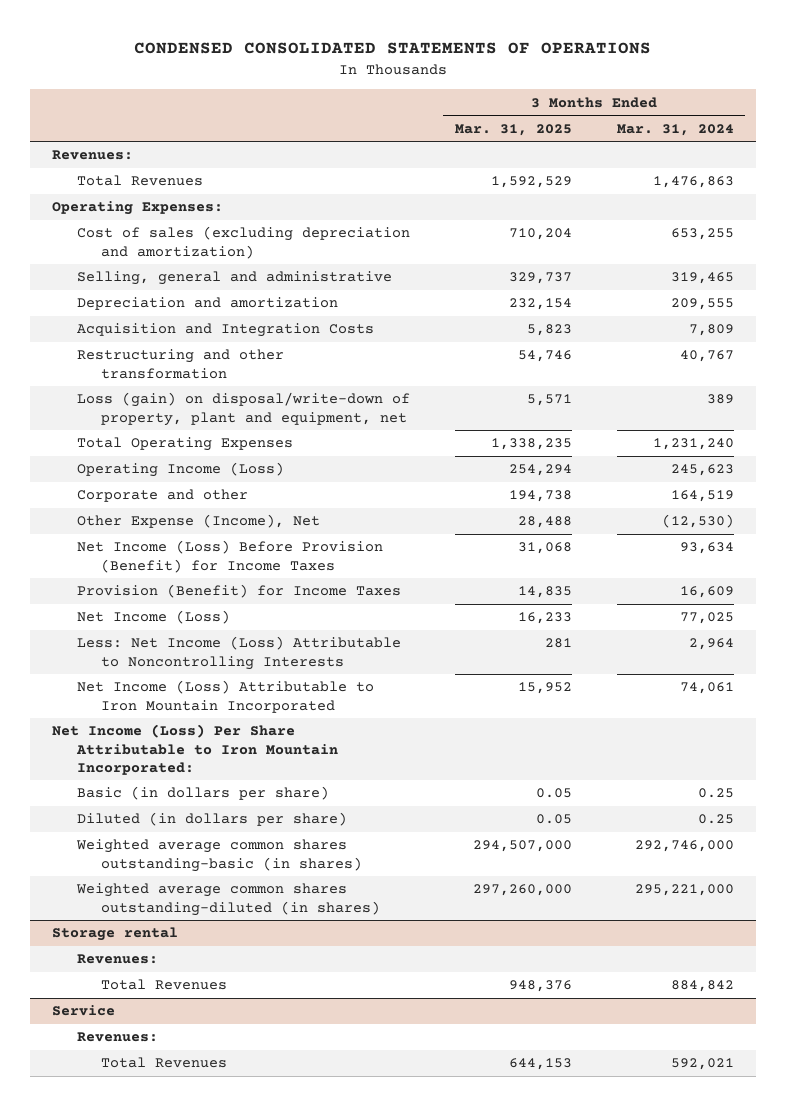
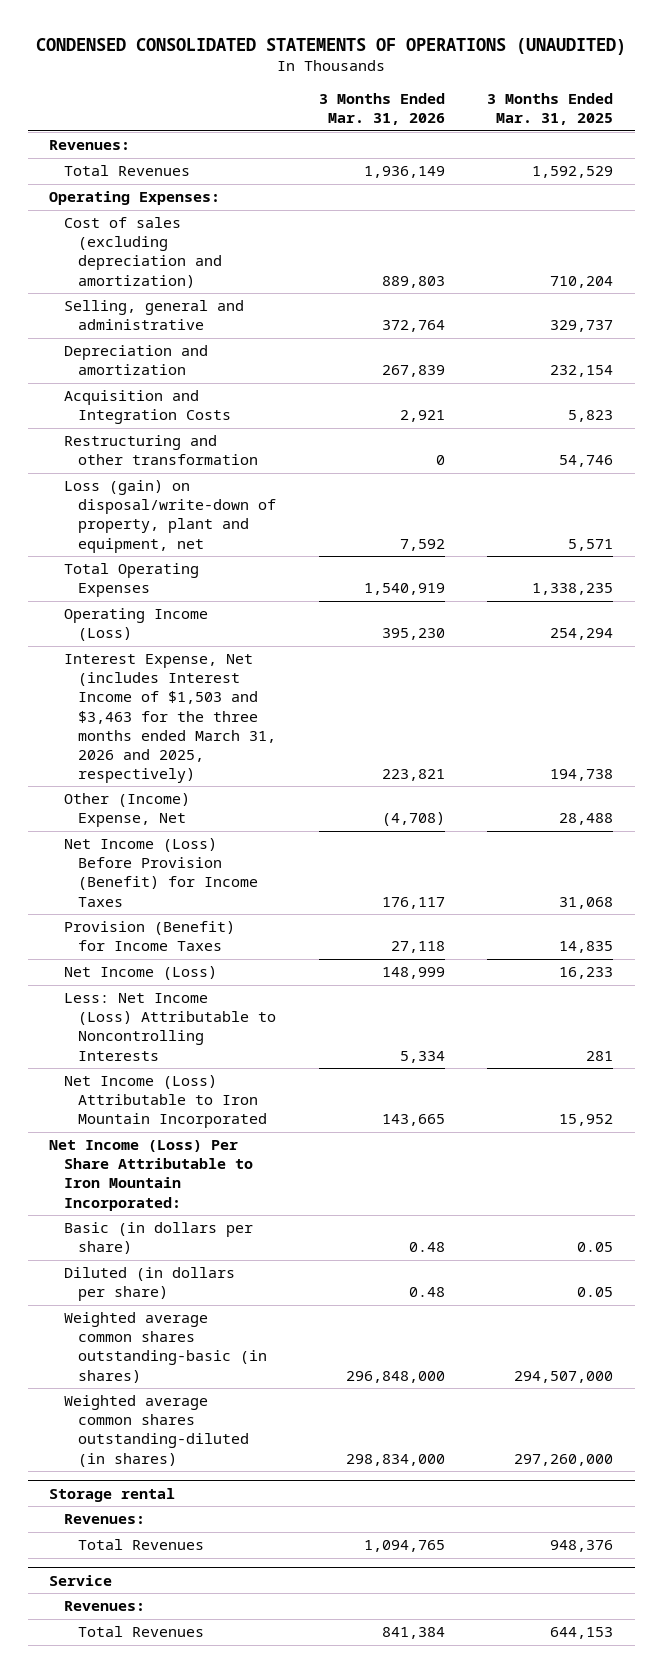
- CONDENSED CONSOLIDATED STATEMENTS OF OPERATIONS
+ CONDENSED CONSOLIDATED STATEMENTS OF OPERATIONS (UNAUDITED)
- | 3 Months Ended Mar. 31, 2025 | 3 Months Ended Mar. 31, 2024
+ | 3 Months Ended Mar. 31, 2026 | 3 Months Ended Mar. 31, 2025
- Corporate and other | 194,738 | 164,519
- Other Expense (Income), Net | 28,488 | (12,530)
+ Interest Expense, Net (includes Interest Income of $1,503 and $3,463 for the three months ended March 31, 2026 and 2025, respectively) | 223,821 | 194,738
+ Other (Income) Expense, Net | (4,708) | 28,488

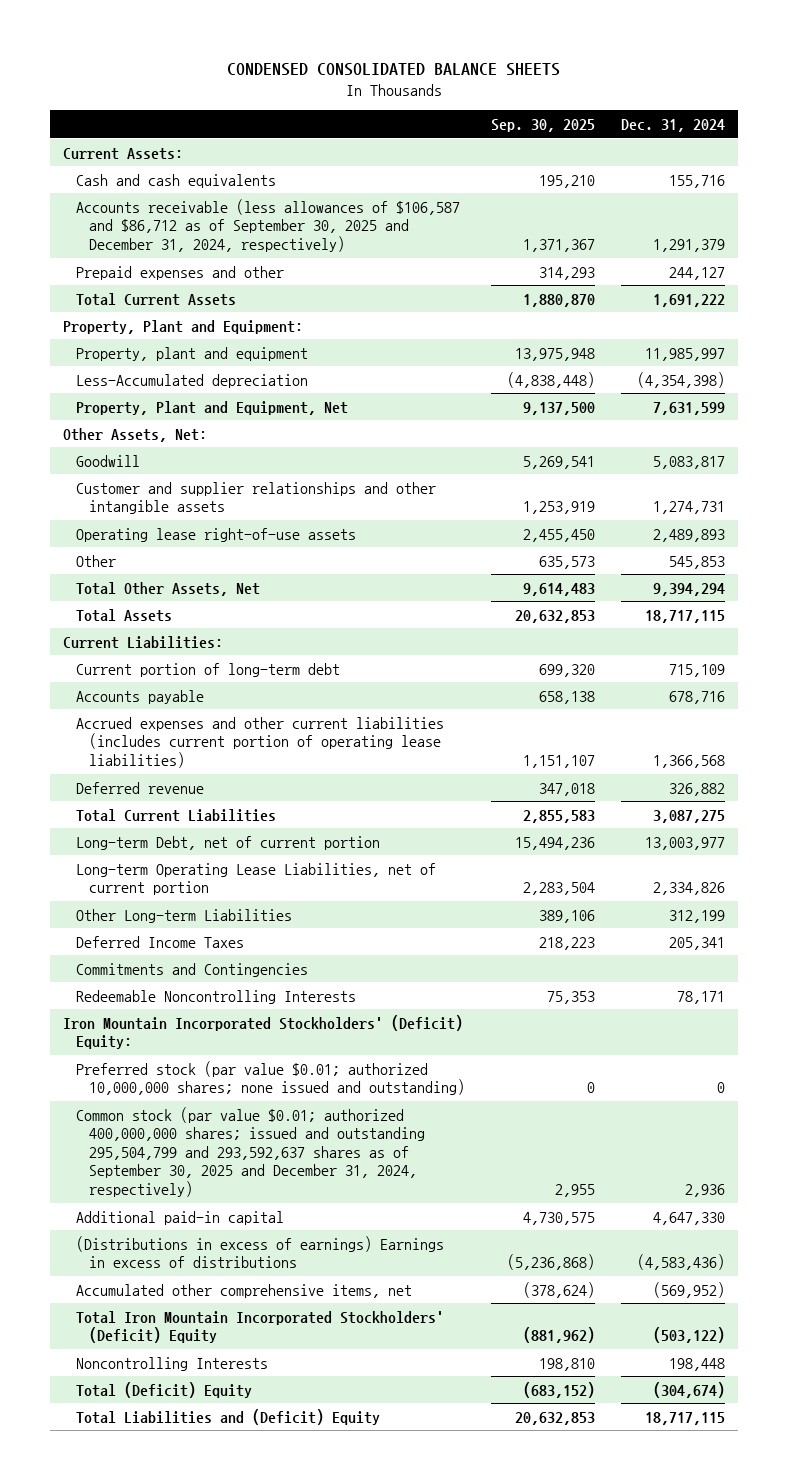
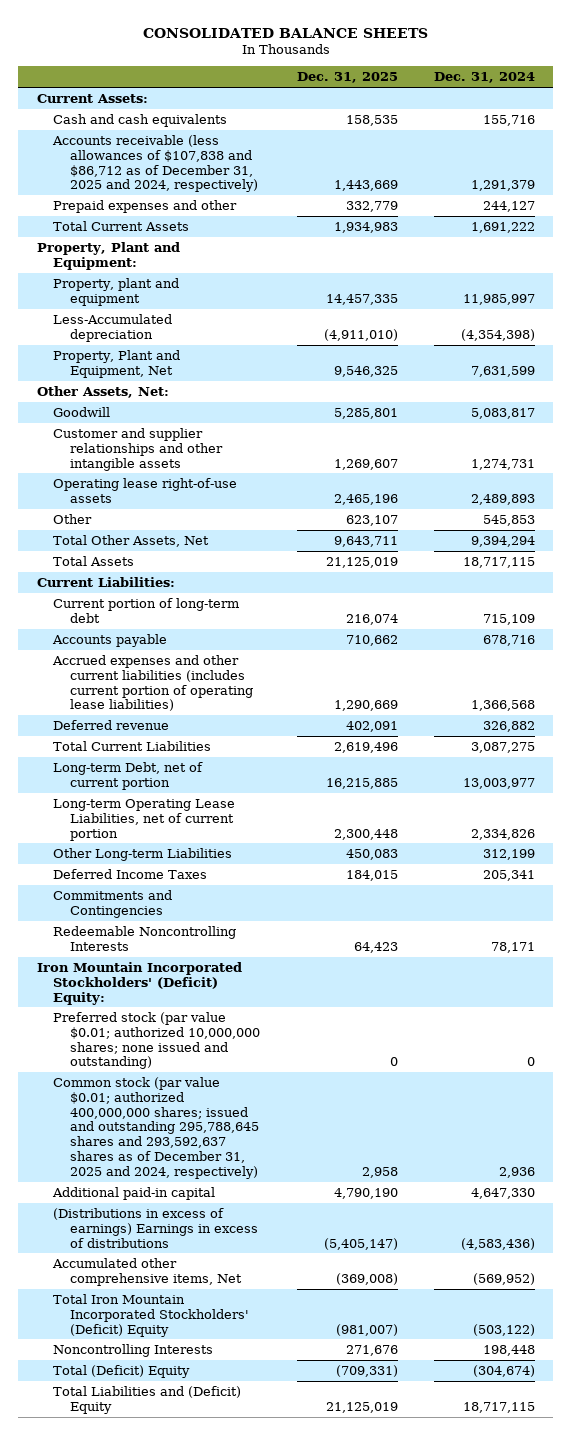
- CONDENSED CONSOLIDATED BALANCE SHEETS
+ CONSOLIDATED BALANCE SHEETS
- | Sep. 30, 2025 | Dec. 31, 2024
+ | Dec. 31, 2025 | Dec. 31, 2024
- Accounts receivable (less allowances of $106,587 and $86,712 as of September 30, 2025 and December 31, 2024, respectively) | 1,371,367 | 1,291,379
+ Accounts receivable (less allowances of $107,838 and $86,712 as of December 31, 2025 and 2024, respectively) | 1,443,669 | 1,291,379
- Common stock (par value $0.01; authorized 400,000,000 shares; issued and outstanding 295,504,799 and 293,592,637 shares as of September 30, 2025 and December 31, 2024, respectively) | 2,955 | 2,936
+ Common stock (par value $0.01; authorized 400,000,000 shares; issued and outstanding 295,788,645 shares and 293,592,637 shares as of December 31, 2025 and 2024, respectively) | 2,958 | 2,936
- Accumulated other comprehensive items, net | (378,624) | (569,952)
+ Accumulated other comprehensive items, Net | (369,008) | (569,952)

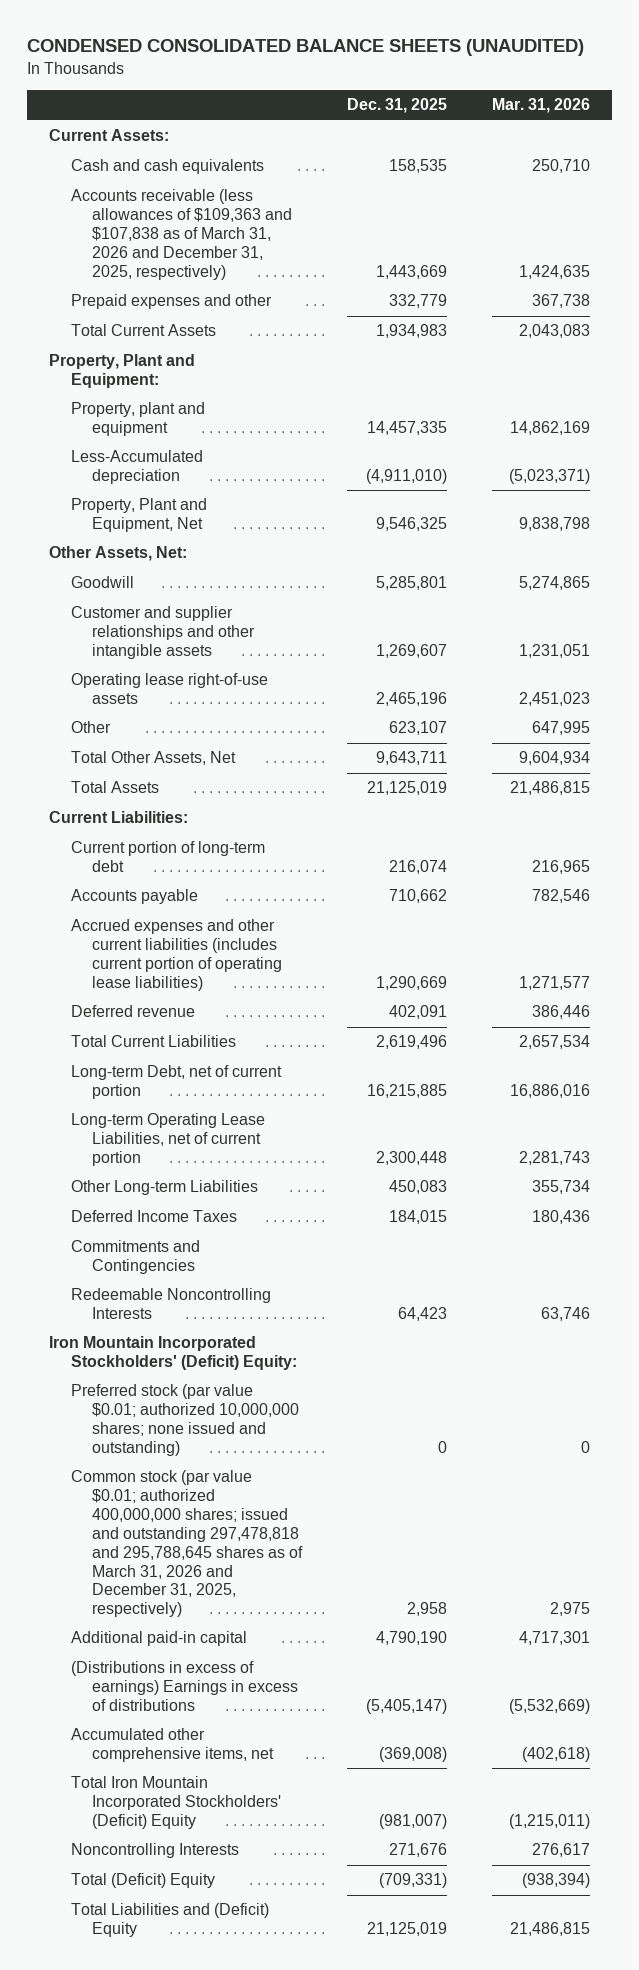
- CONSOLIDATED BALANCE SHEETS
+ CONDENSED CONSOLIDATED BALANCE SHEETS (UNAUDITED)
- | Dec. 31, 2025 | Dec. 31, 2024
+ | Dec. 31, 2025 | Mar. 31, 2026
- Accounts receivable (less allowances of $107,838 and $86,712 as of December 31, 2025 and 2024, respectively) | 1,443,669 | 1,291,379
+ Accounts receivable (less allowances of $109,363 and $107,838 as of March 31, 2026 and December 31, 2025, respectively) | 1,443,669 | 1,424,635
- Common stock (par value $0.01; authorized 400,000,000 shares; issued and outstanding 295,788,645 shares and 293,592,637 shares as of December 31, 2025 and 2024, respectively) | 2,958 | 2,936
+ Common stock (par value $0.01; authorized 400,000,000 shares; issued and outstanding 297,478,818 and 295,788,645 shares as of March 31, 2026 and December 31, 2025, respectively) | 2,958 | 2,975
- Accumulated other comprehensive items, Net | (369,008) | (569,952)
+ Accumulated other comprehensive items, net | (369,008) | (402,618)

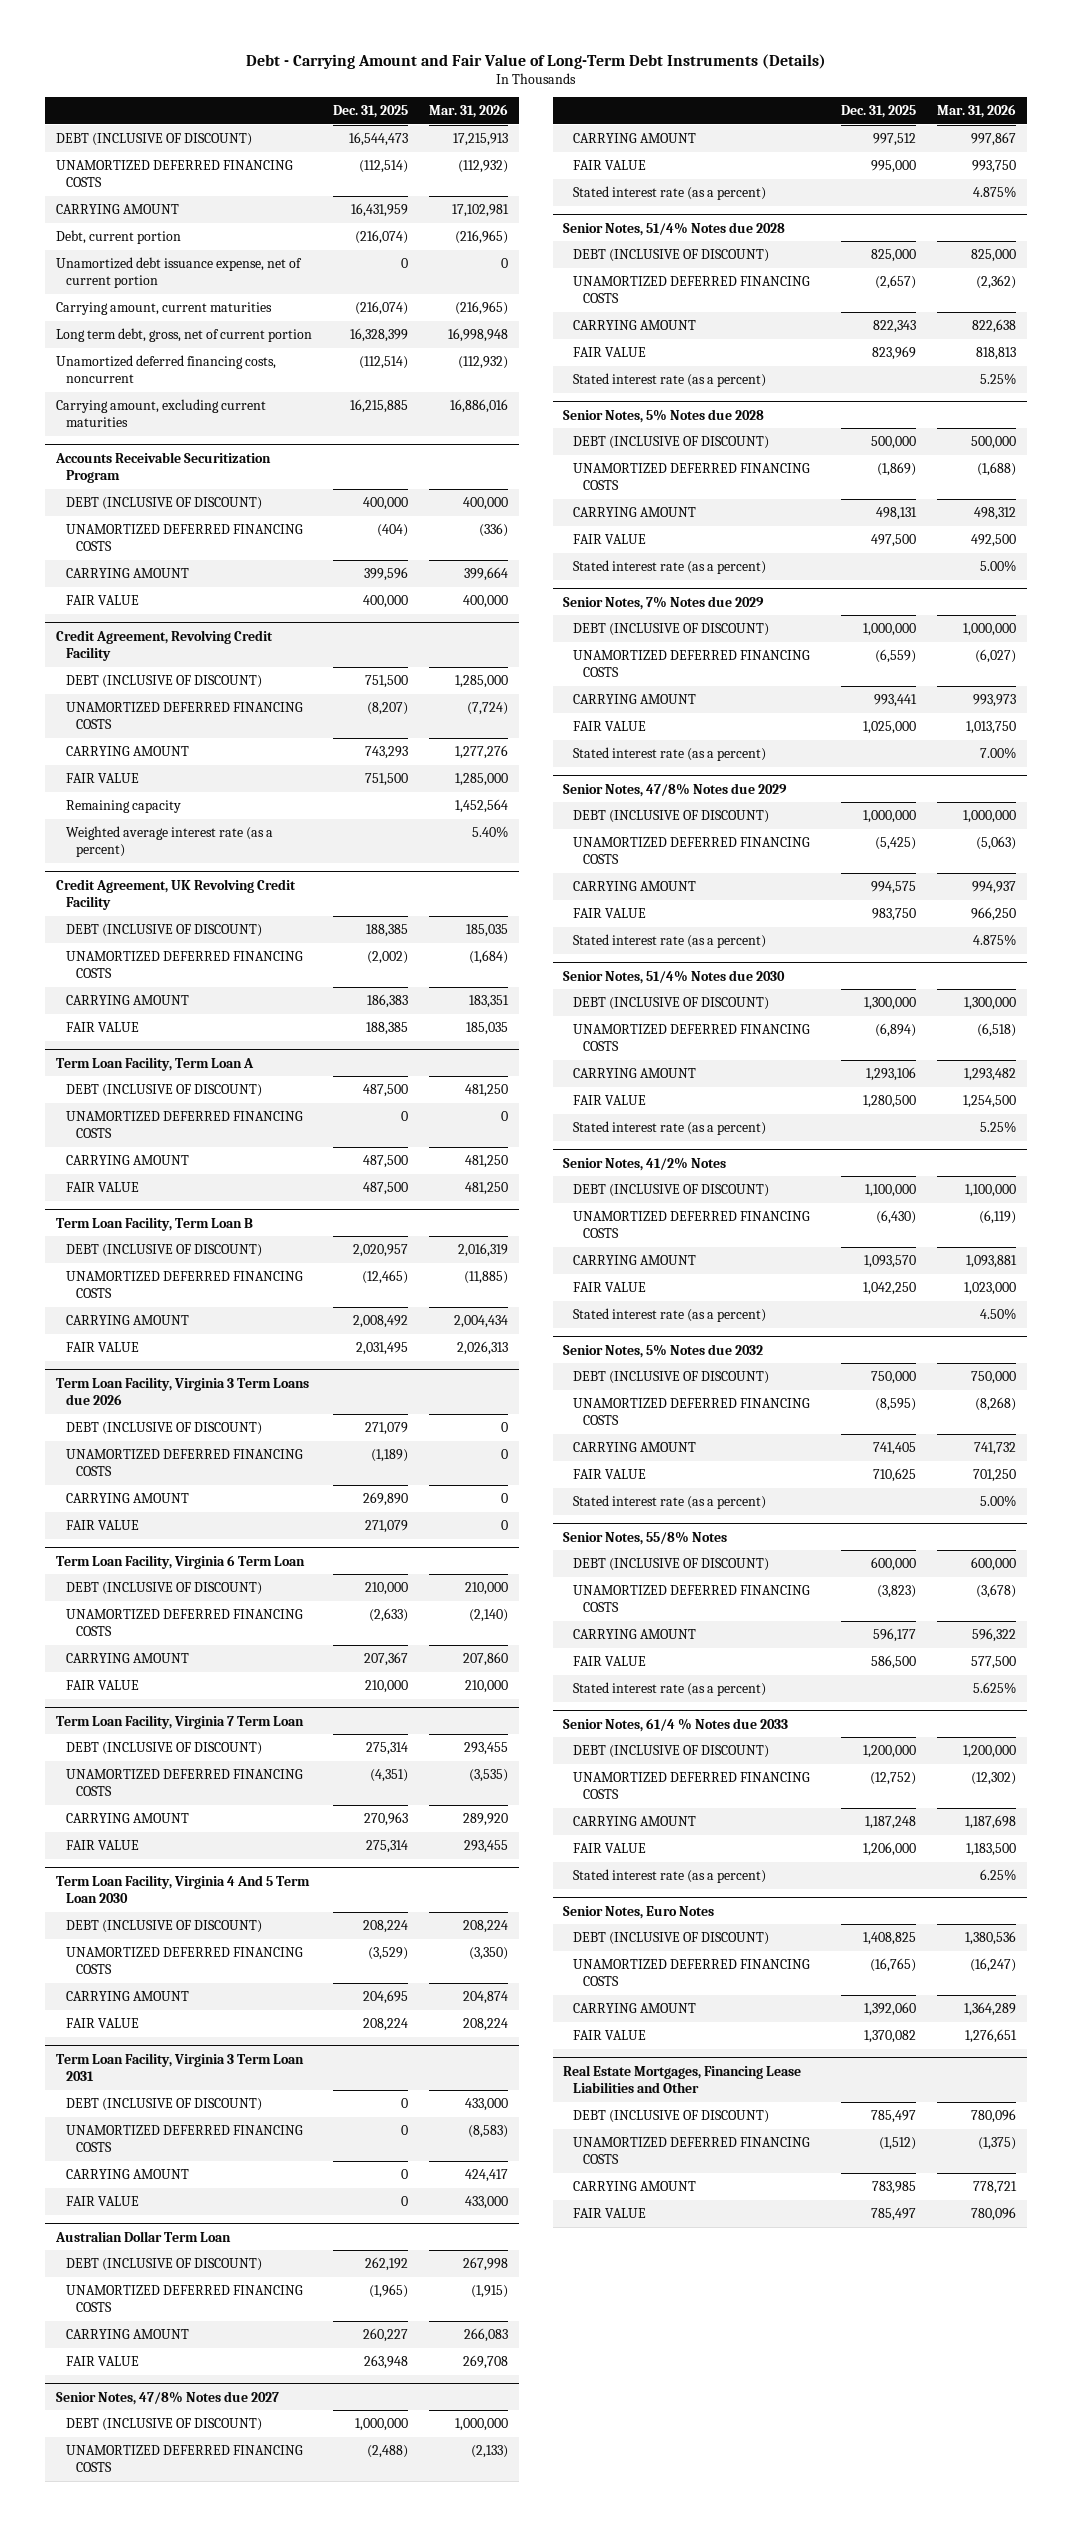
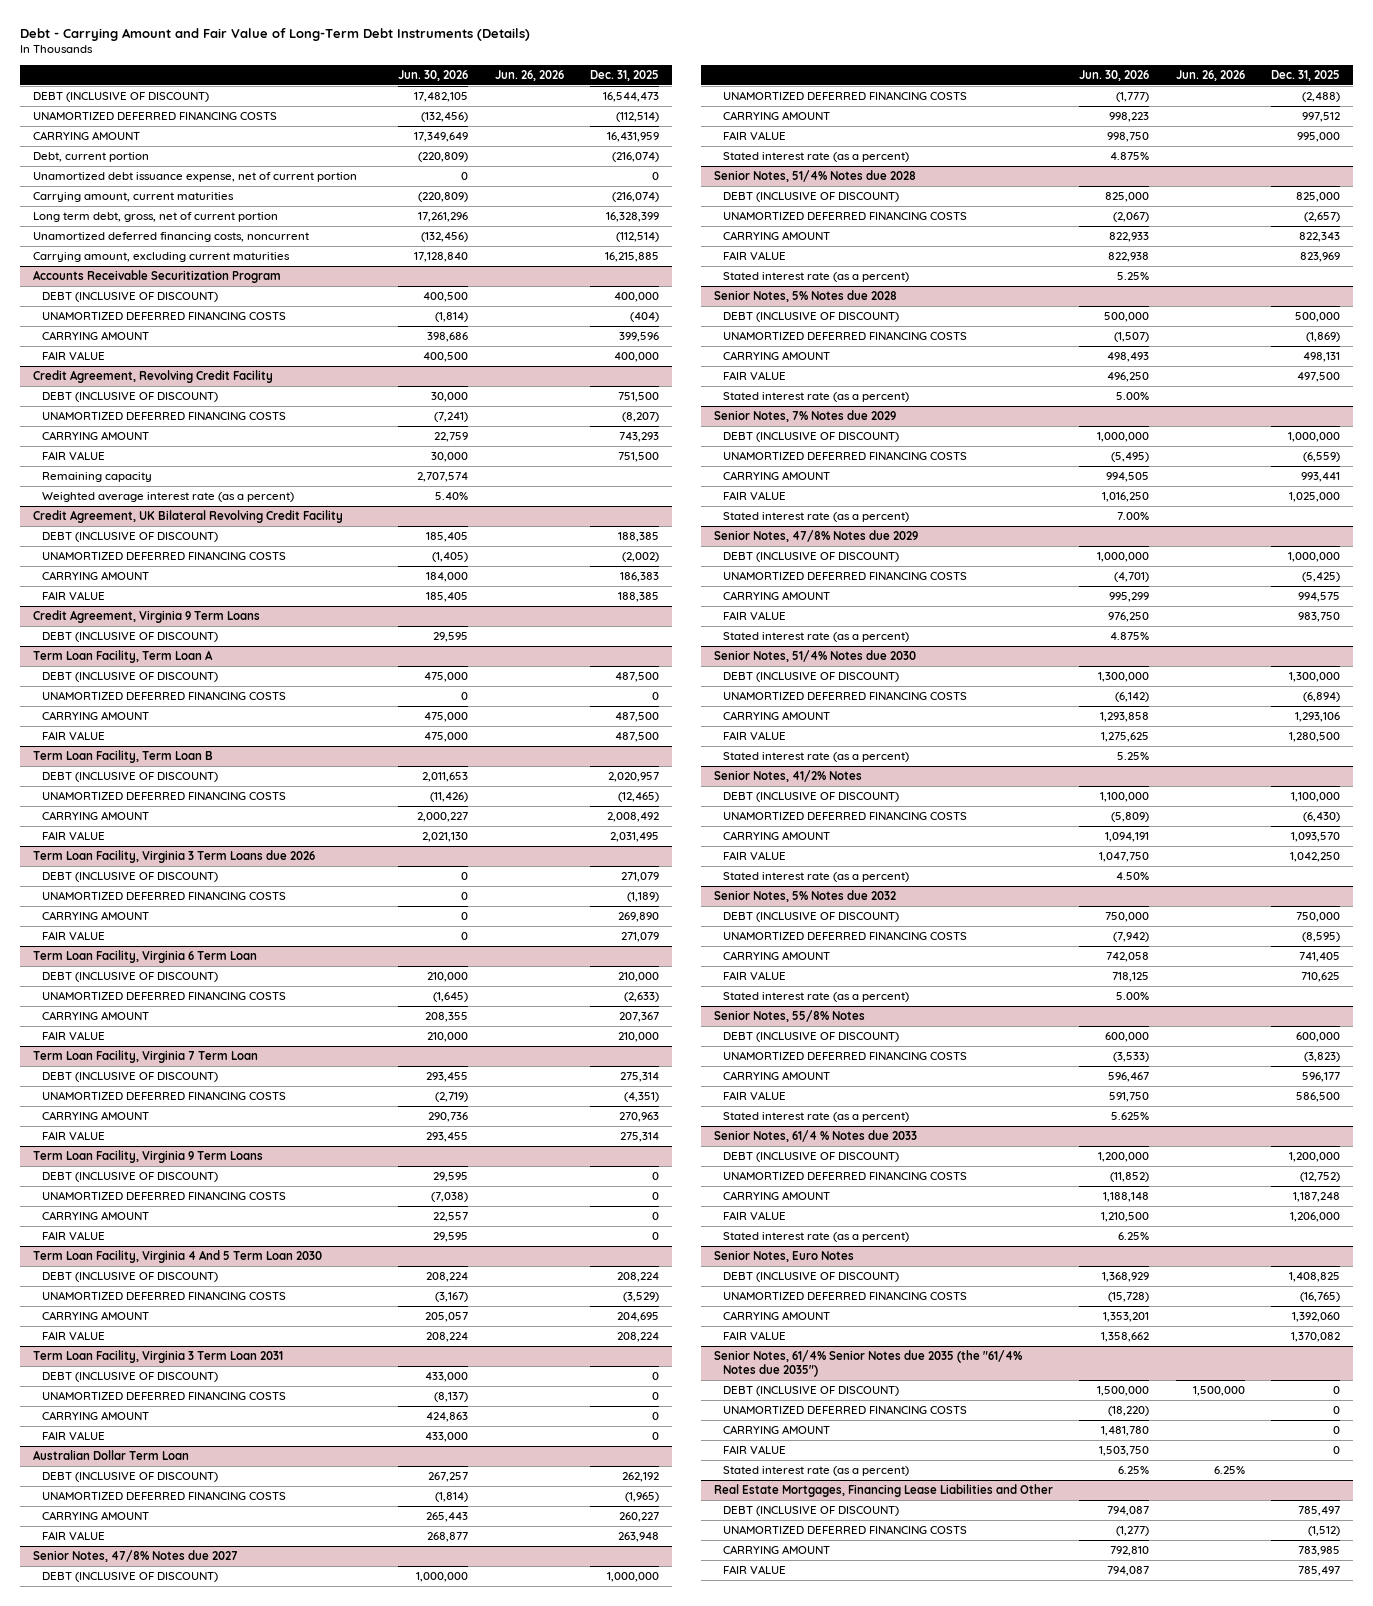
- | Dec. 31, 2025 | Mar. 31, 2026
+ | Jun. 30, 2026 | Jun. 26, 2026 | Dec. 31, 2025
- Credit Agreement, UK Revolving Credit Facility
+ Credit Agreement, UK Bilateral Revolving Credit Facility
+ Credit Agreement, Virginia 9 Term Loans
+ DEBT (INCLUSIVE OF DISCOUNT) | 29,595 | |
+ Term Loan Facility, Virginia 9 Term Loans
+ DEBT (INCLUSIVE OF DISCOUNT) | 29,595 | | 0
+ UNAMORTIZED DEFERRED FINANCING COSTS | (7,038) | | 0
+ CARRYING AMOUNT | 22,557 | | 0
+ FAIR VALUE | 29,595 | | 0
+ Senior Notes, 61/4% Senior Notes due 2035 (the "61/4% Notes due 2035")
+ DEBT (INCLUSIVE OF DISCOUNT) | 1,500,000 | 1,500,000 | 0
+ UNAMORTIZED DEFERRED FINANCING COSTS | (18,220) | | 0
+ CARRYING AMOUNT | 1,481,780 | | 0
+ FAIR VALUE | 1,503,750 | | 0
+ Stated interest rate (as a percent) | 6.25% | 6.25% |

